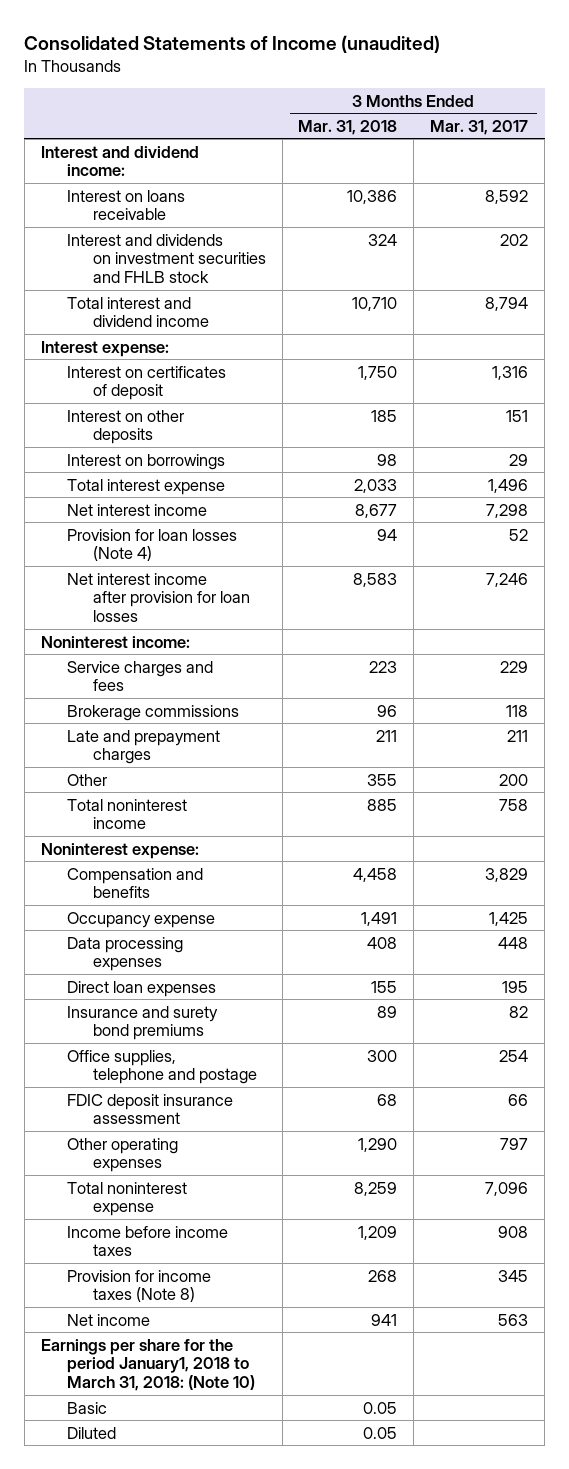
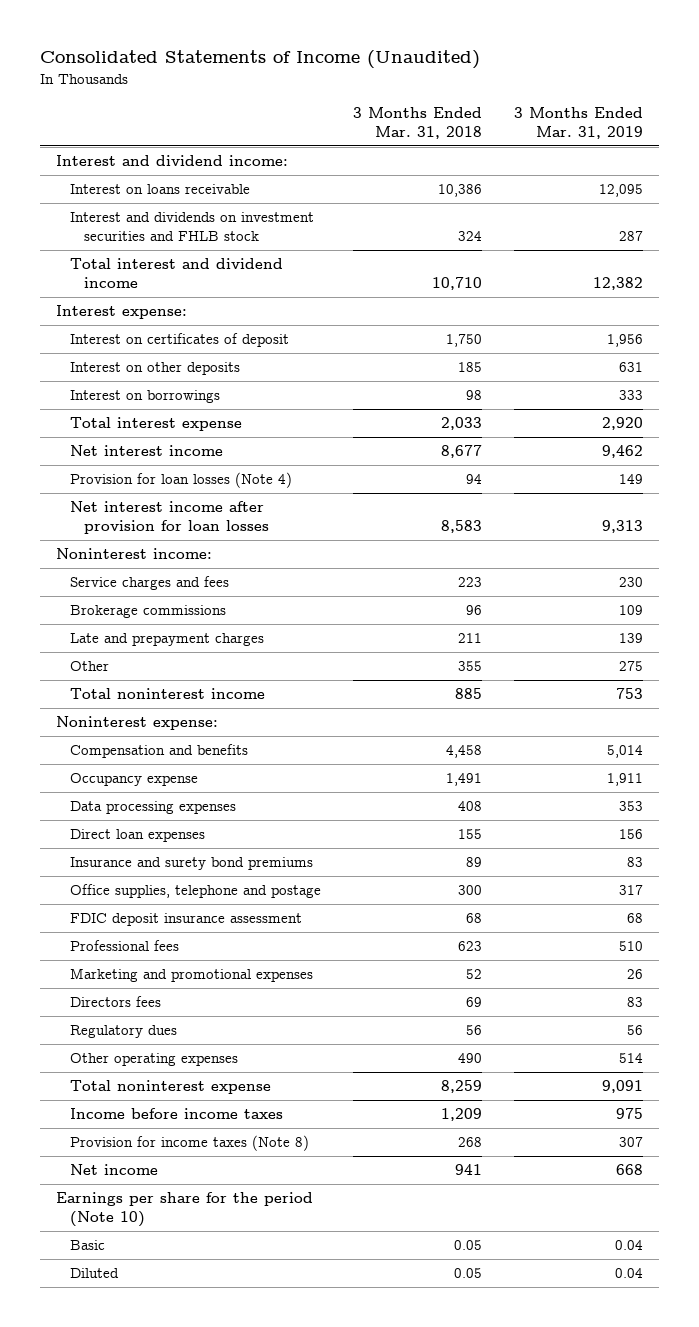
- Consolidated Statements of Income (unaudited)
+ Consolidated Statements of Income (Unaudited)
- | 3 Months Ended Mar. 31, 2018 | 3 Months Ended Mar. 31, 2017
+ | 3 Months Ended Mar. 31, 2018 | 3 Months Ended Mar. 31, 2019
- Other operating expenses | 1,290 | 797
+ Professional fees | 623 | 510
+ Marketing and promotional expenses | 52 | 26
+ Directors fees | 69 | 83
+ Regulatory dues | 56 | 56
+ Other operating expenses | 490 | 514
- Earnings per share for the period January1, 2018 to March 31, 2018: (Note 10)
+ Earnings per share for the period (Note 10)

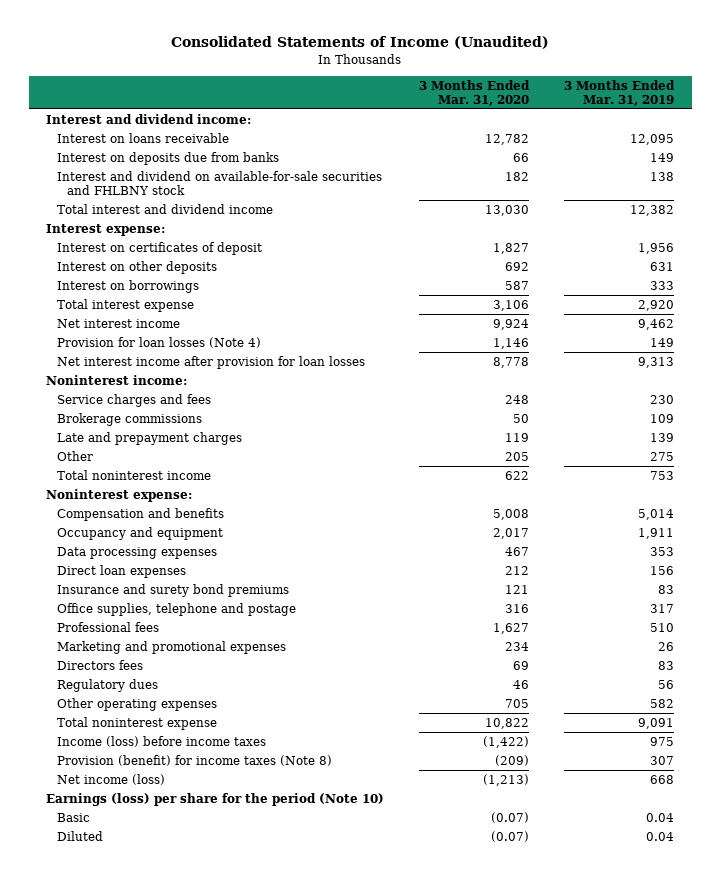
- | 3 Months Ended Mar. 31, 2018 | 3 Months Ended Mar. 31, 2019
+ | 3 Months Ended Mar. 31, 2020 | 3 Months Ended Mar. 31, 2019
- Interest and dividends on investment securities and FHLB stock | 324 | 287
+ Interest on deposits due from banks | 66 | 149
+ Interest and dividend on available-for-sale securities and FHLBNY stock | 182 | 138
- Occupancy expense | 1,491 | 1,911
+ Occupancy and equipment | 2,017 | 1,911
- FDIC deposit insurance assessment | 68 | 68
- Other operating expenses | 490 | 514
+ Other operating expenses | 705 | 582
- Income before income taxes | 1,209 | 975
- Provision for income taxes (Note 8) | 268 | 307
- Net income | 941 | 668
- Earnings per share for the period (Note 10)
+ Income (loss) before income taxes | (1,422) | 975
+ Provision (benefit) for income taxes (Note 8) | (209) | 307
+ Net income (loss) | (1,213) | 668
+ Earnings (loss) per share for the period (Note 10)

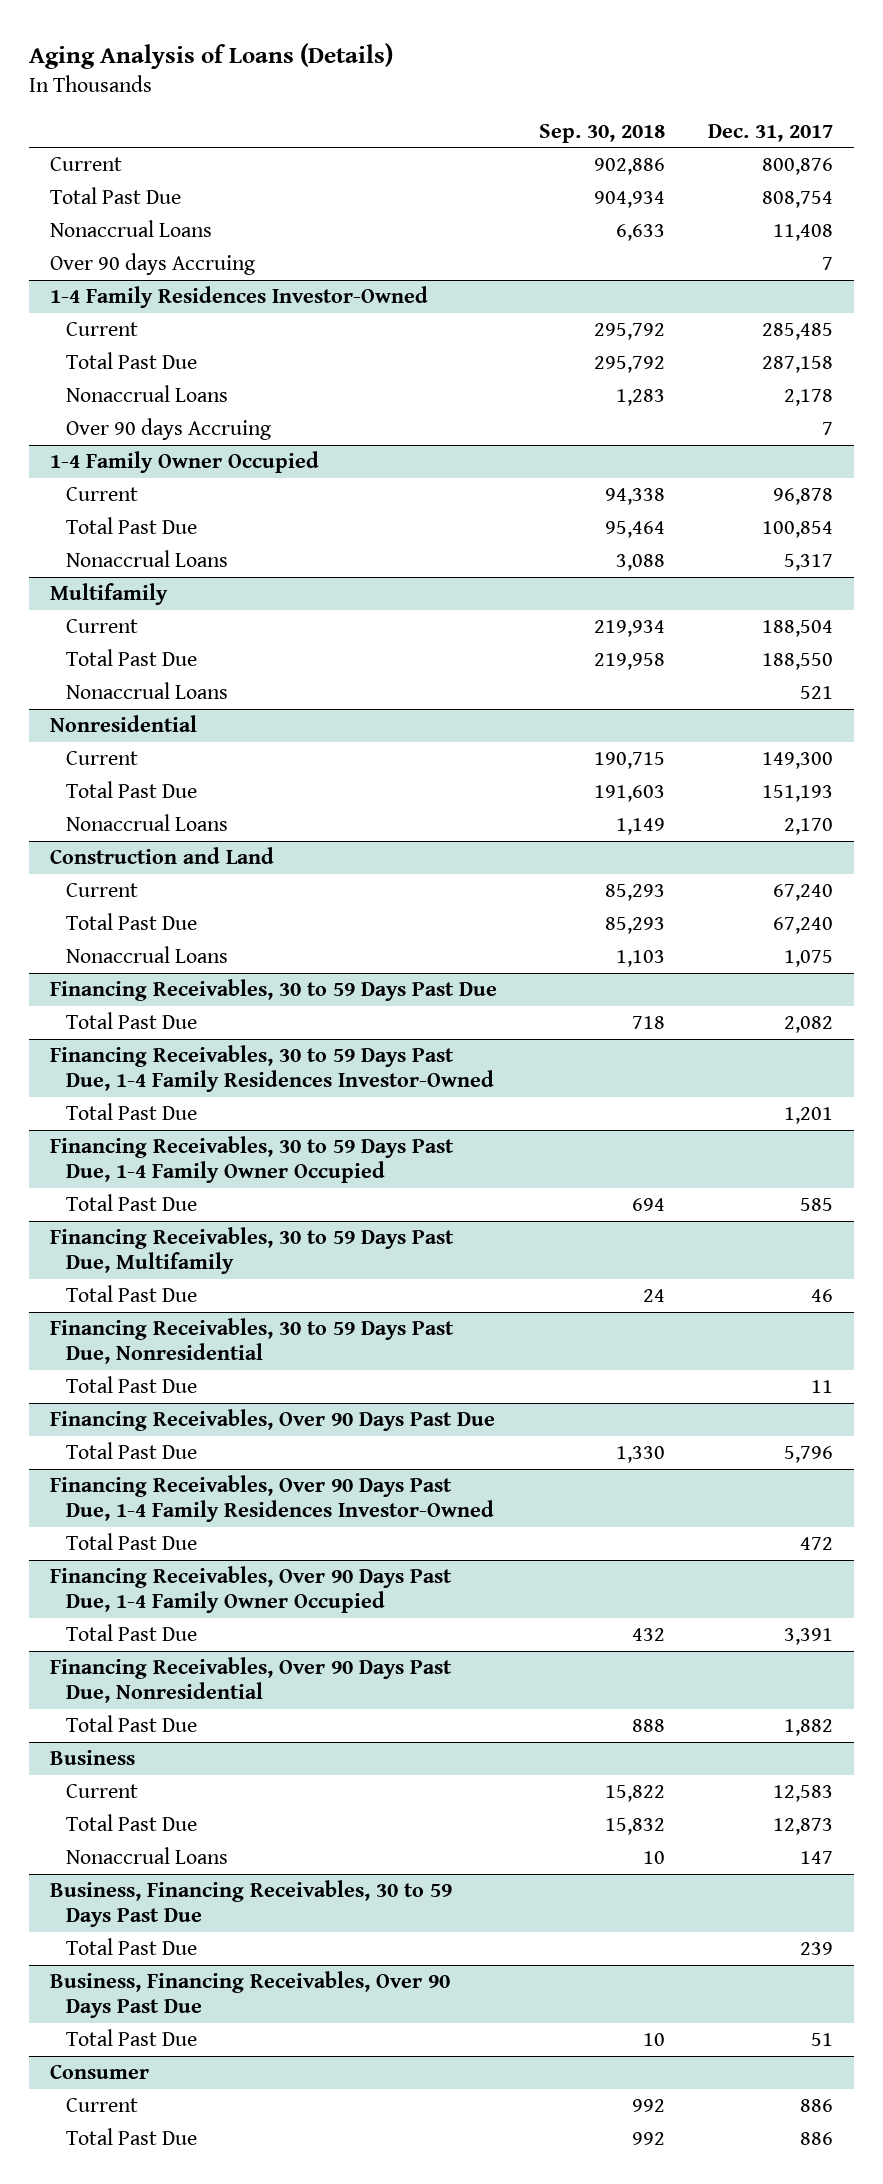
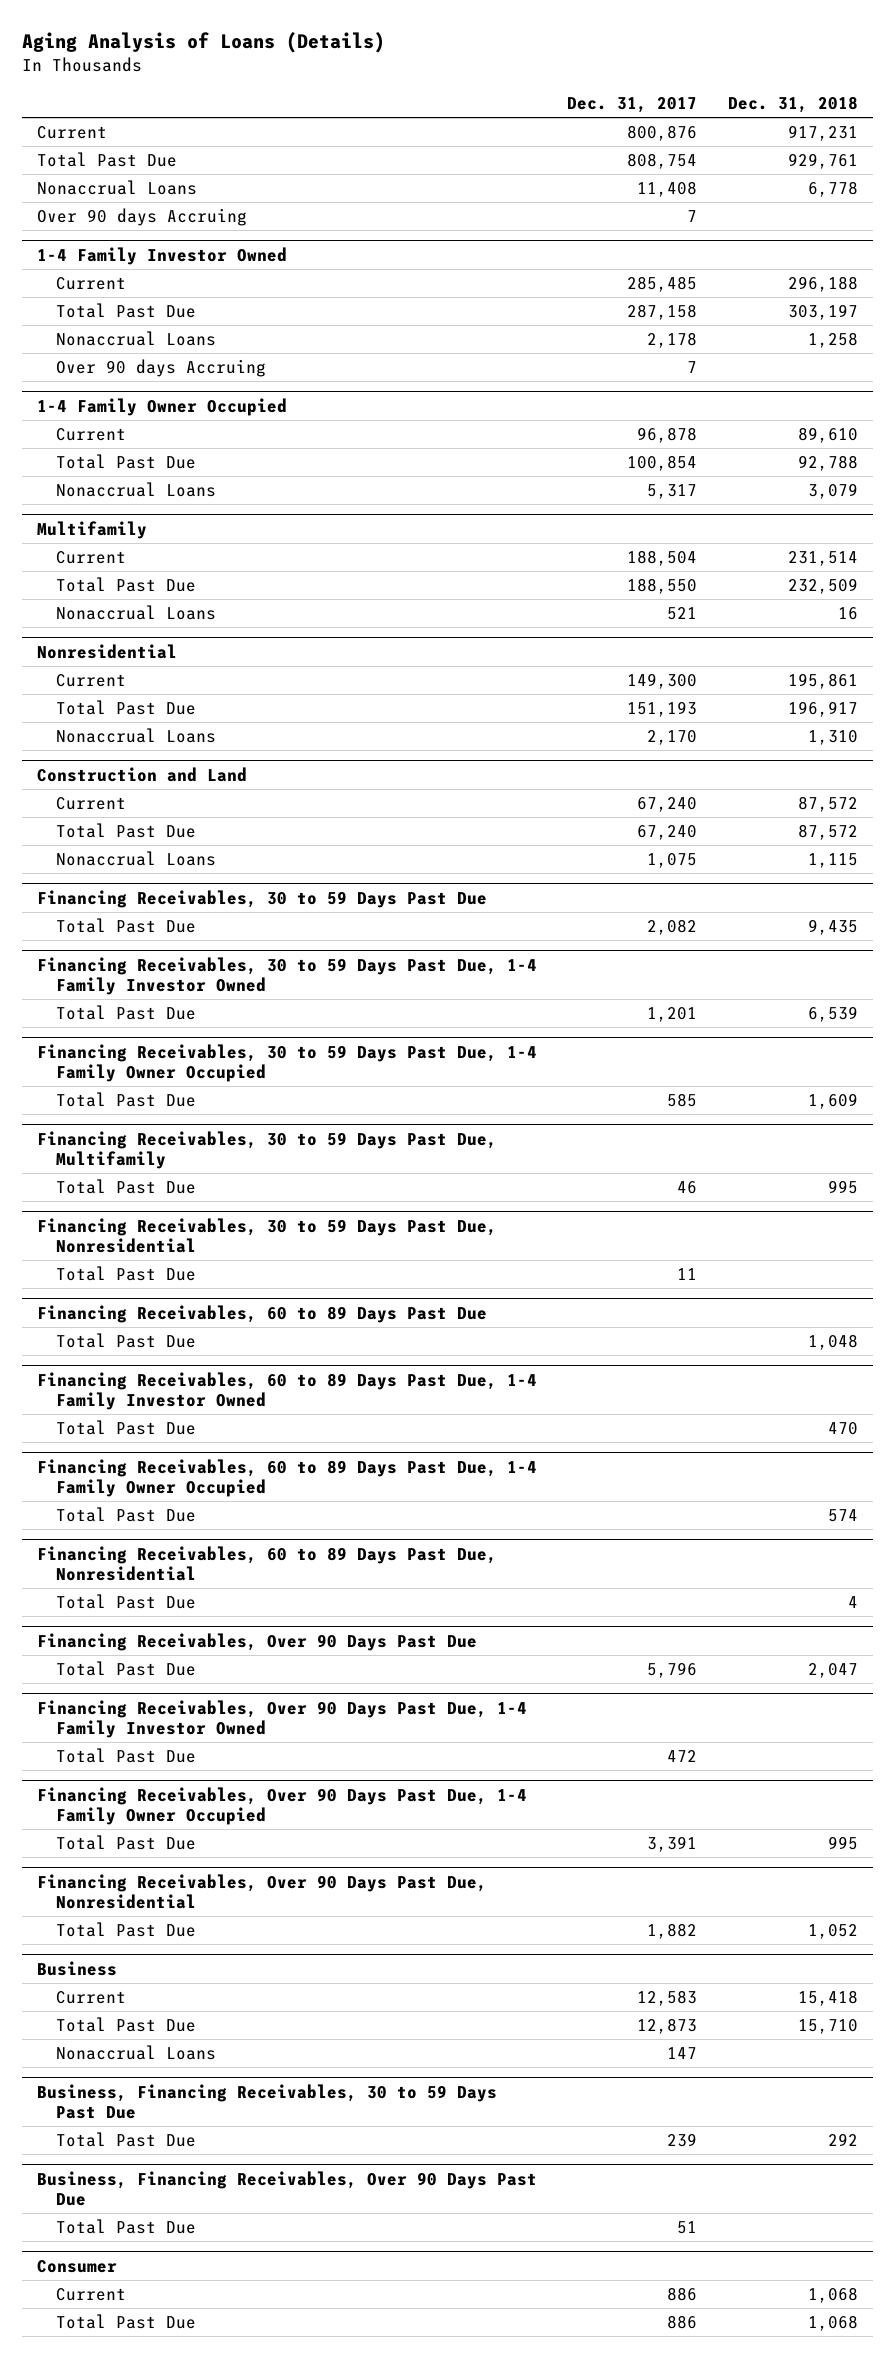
- | Sep. 30, 2018 | Dec. 31, 2017
+ | Dec. 31, 2017 | Dec. 31, 2018
- 1-4 Family Residences Investor-Owned
+ 1-4 Family Investor Owned
- Financing Receivables, 30 to 59 Days Past Due, 1-4 Family Residences Investor-Owned
+ Financing Receivables, 30 to 59 Days Past Due, 1-4 Family Investor Owned
+ Financing Receivables, 60 to 89 Days Past Due
+ Total Past Due | | 1,048
+ Financing Receivables, 60 to 89 Days Past Due, 1-4 Family Investor Owned
+ Total Past Due | | 470
+ Financing Receivables, 60 to 89 Days Past Due, 1-4 Family Owner Occupied
+ Total Past Due | | 574
+ Financing Receivables, 60 to 89 Days Past Due, Nonresidential
+ Total Past Due | | 4
- Financing Receivables, Over 90 Days Past Due, 1-4 Family Residences Investor-Owned
+ Financing Receivables, Over 90 Days Past Due, 1-4 Family Investor Owned

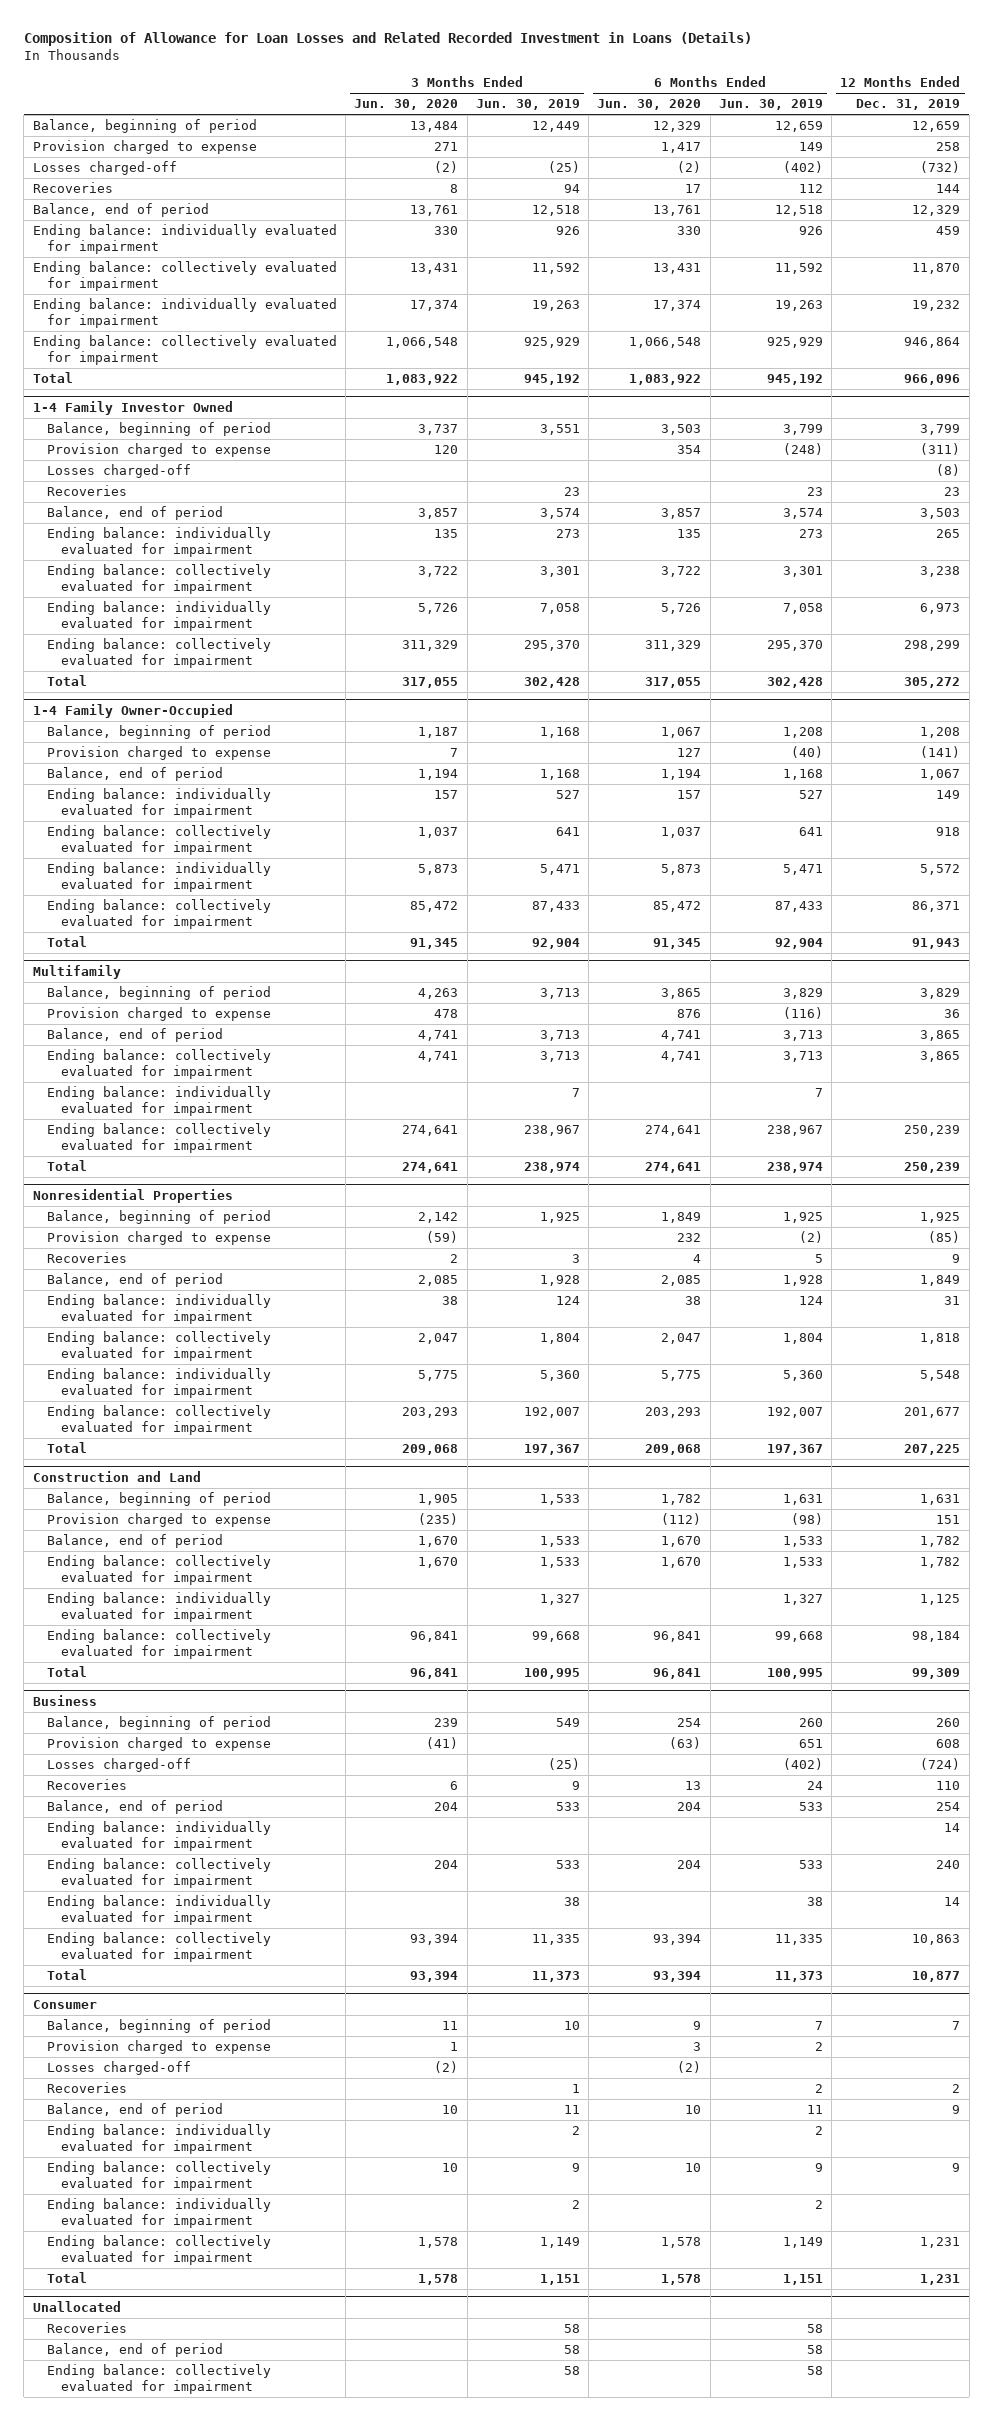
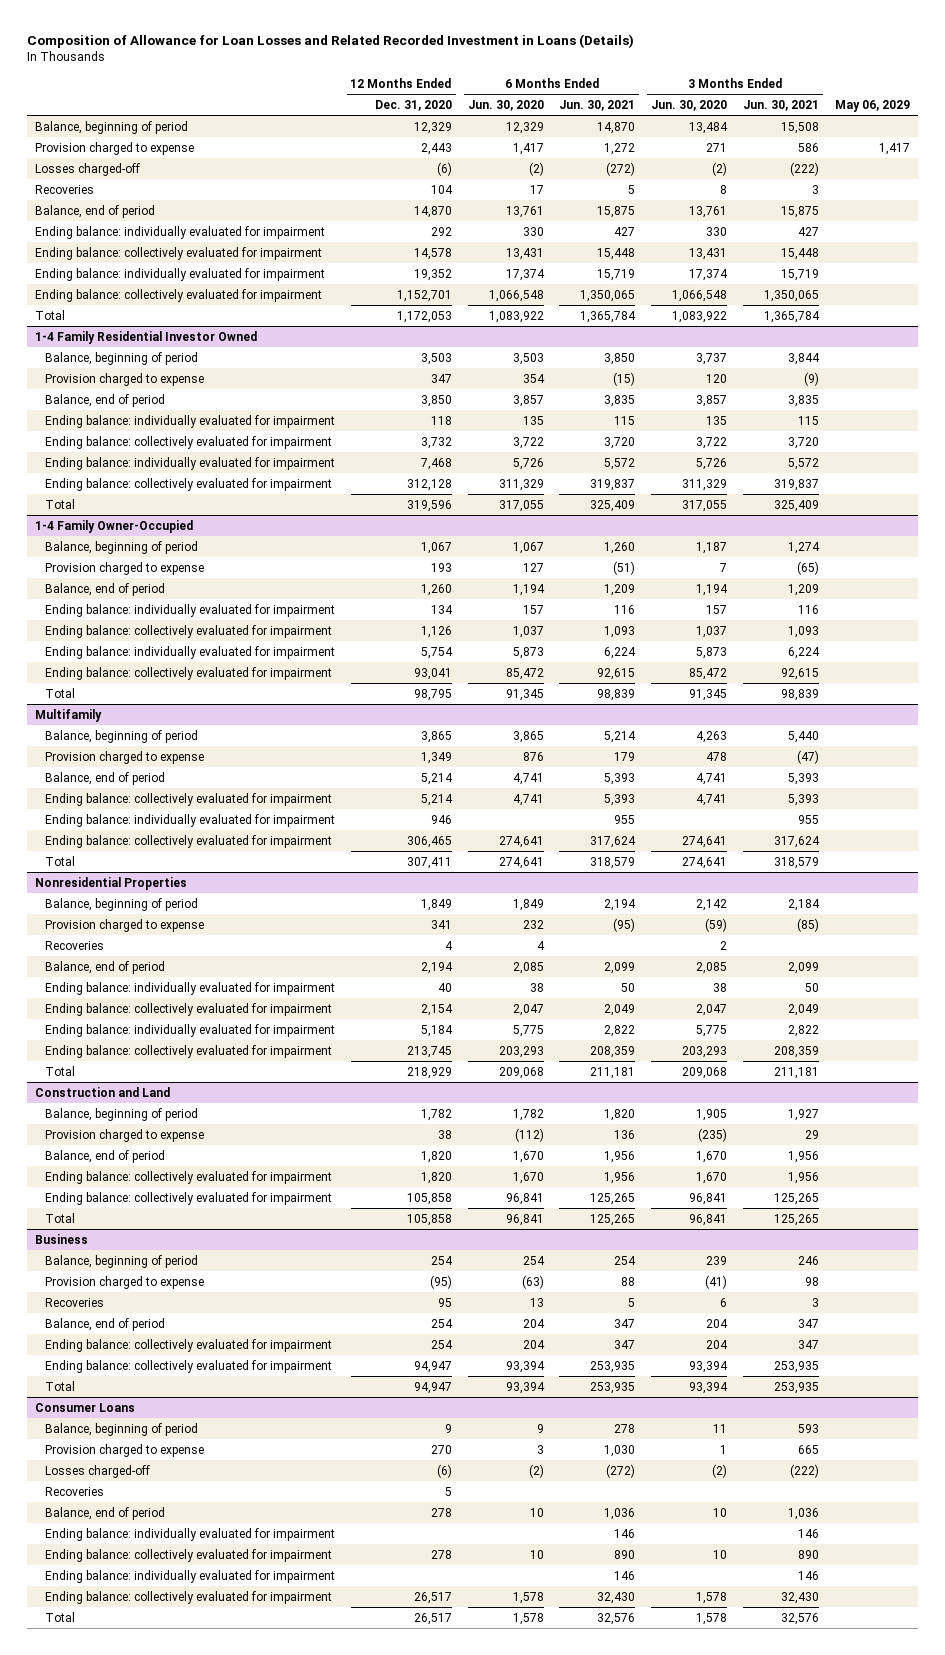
- | 3 Months Ended Jun. 30, 2020 | 3 Months Ended Jun. 30, 2019 | 6 Months Ended Jun. 30, 2020 | 6 Months Ended Jun. 30, 2019 | 12 Months Ended Dec. 31, 2019
+ | 12 Months Ended Dec. 31, 2020 | 6 Months Ended Jun. 30, 2020 | 6 Months Ended Jun. 30, 2021 | 3 Months Ended Jun. 30, 2020 | 3 Months Ended Jun. 30, 2021 | May 06, 2029
- 1-4 Family Investor Owned
+ 1-4 Family Residential Investor Owned
- Losses charged-off | | | | | (8)
- Recoveries | | 23 | | 23 | 23
@ Construction and Land
- Ending balance: individually evaluated for impairment | | 1,327 | | 1,327 | 1,125
@ Business
- Losses charged-off | | (25) | | (402) | (724)
- Ending balance: individually evaluated for impairment | | | | | 14
- Ending balance: individually evaluated for impairment | | 38 | | 38 | 14
- Consumer
+ Consumer Loans
- Unallocated
- Recoveries | | 58 | | 58 |
- Balance, end of period | | 58 | | 58 |
- Ending balance: collectively evaluated for impairment | | 58 | | 58 |

